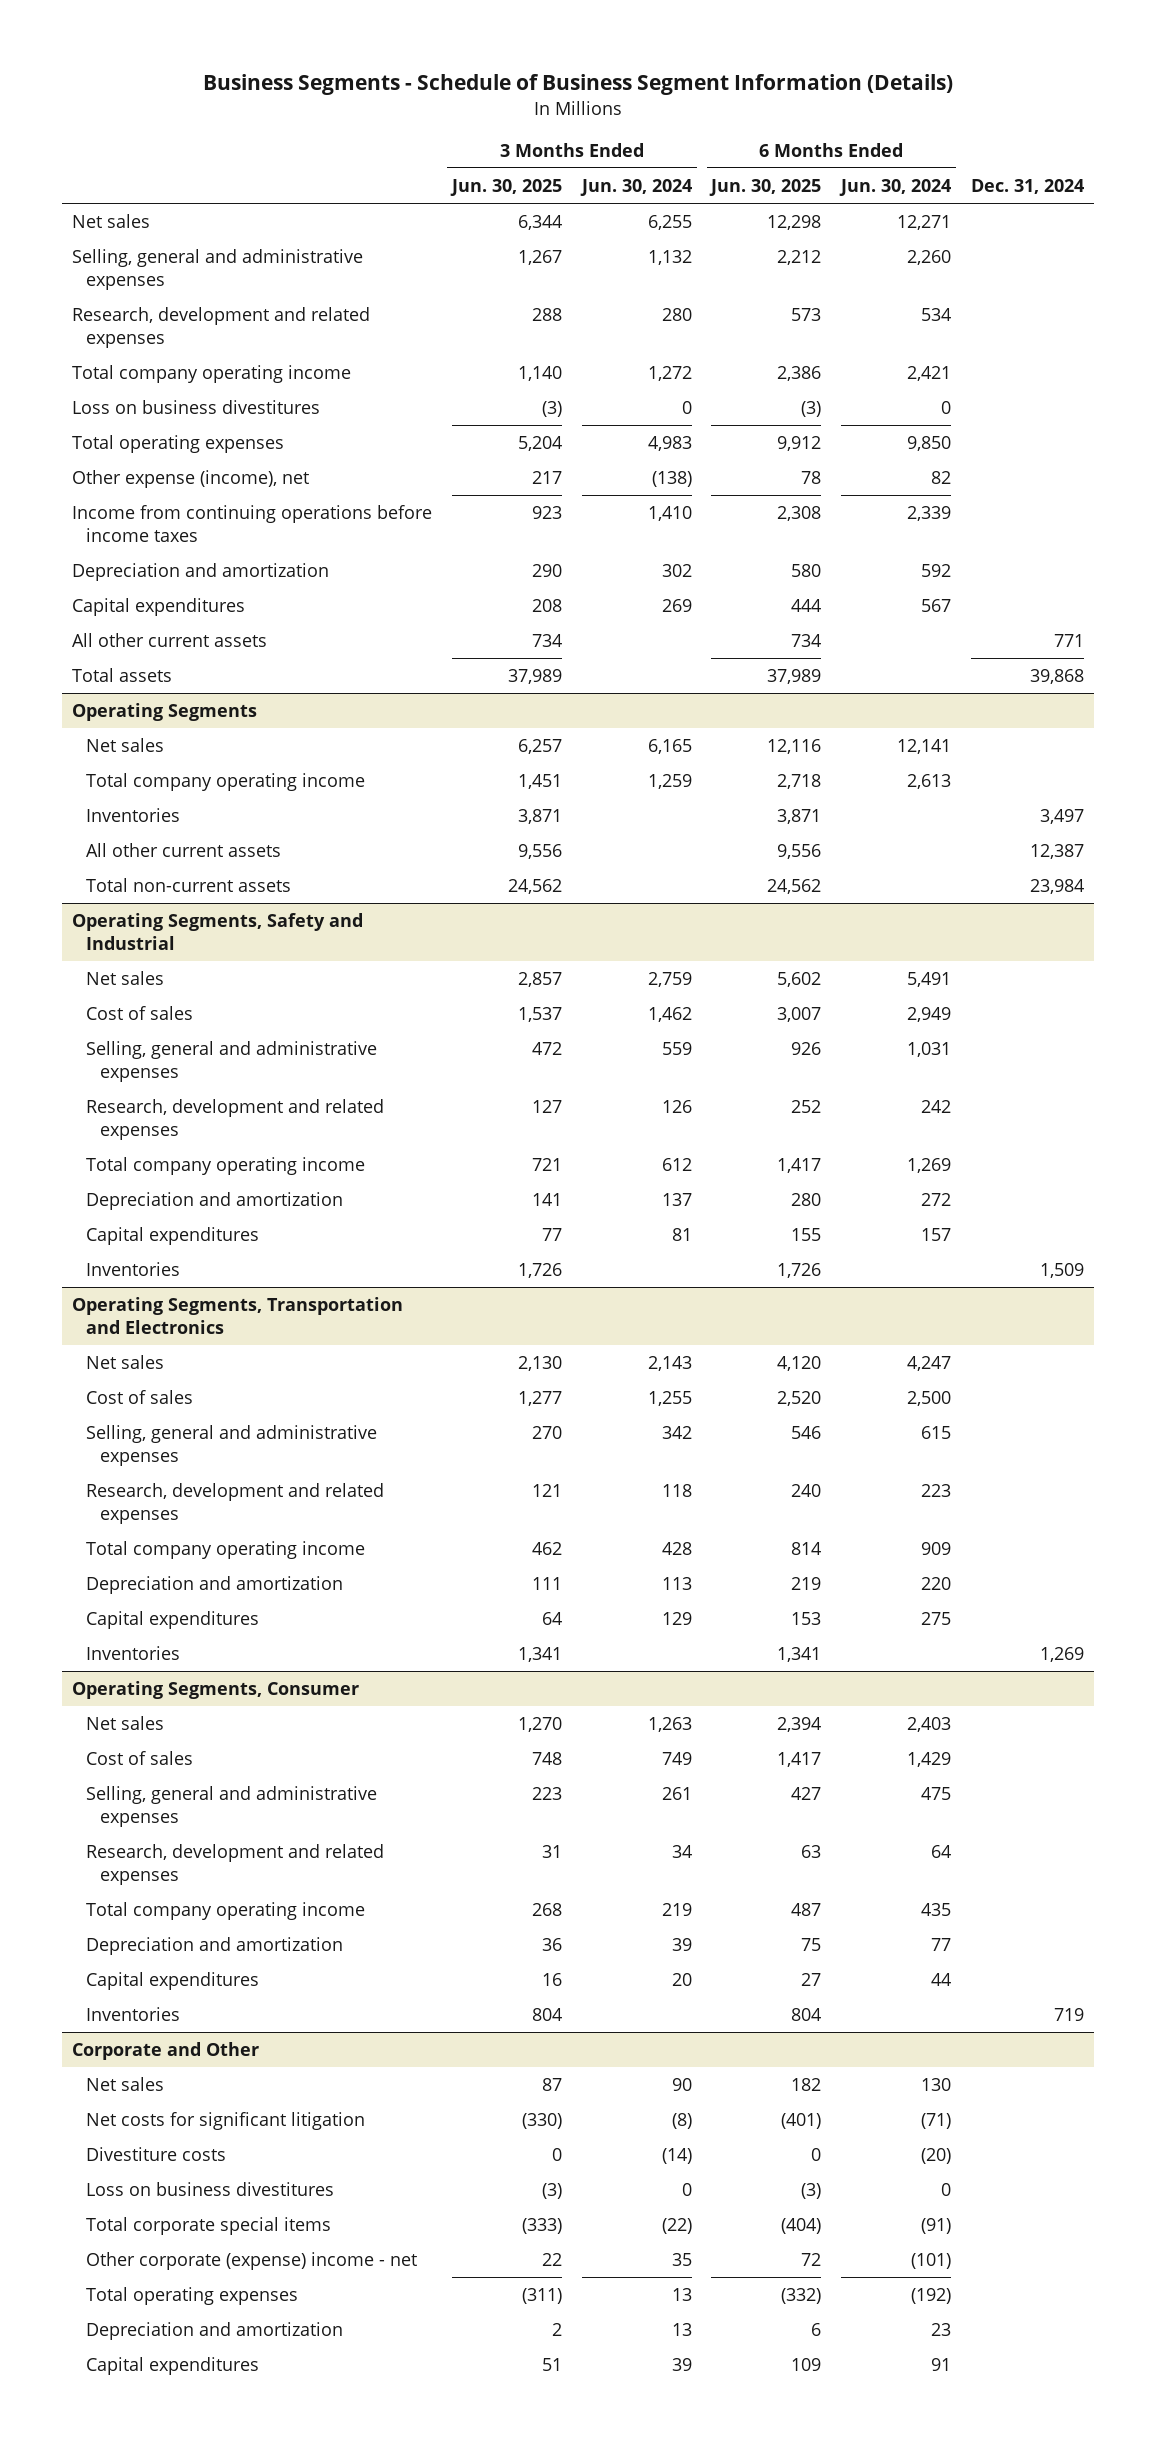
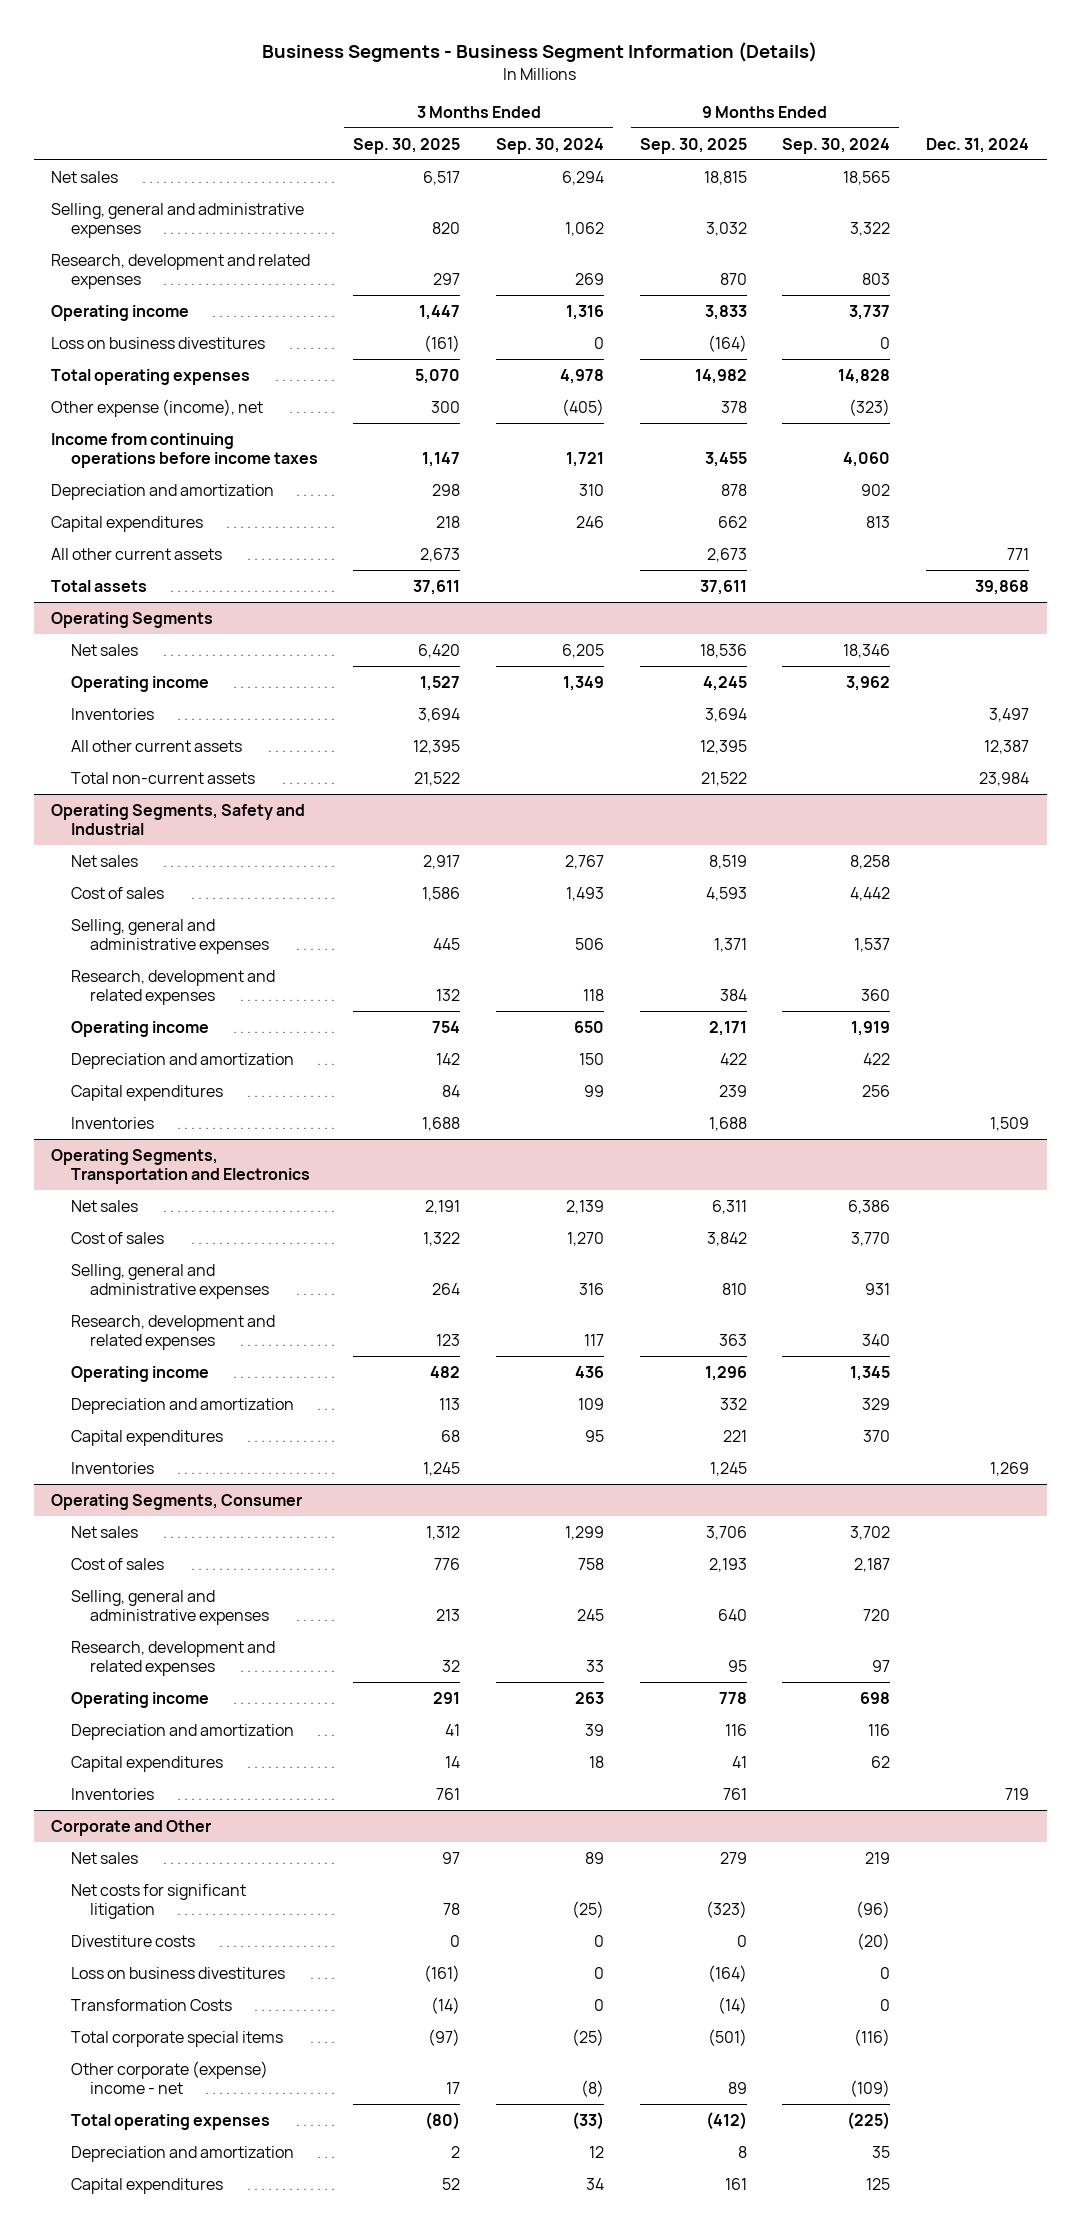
- Business Segments - Schedule of Business Segment Information (Details)
+ Business Segments - Business Segment Information (Details)
- | 3 Months Ended Jun. 30, 2025 | 3 Months Ended Jun. 30, 2024 | 6 Months Ended Jun. 30, 2025 | 6 Months Ended Jun. 30, 2024 | Dec. 31, 2024
+ | 3 Months Ended Sep. 30, 2025 | 3 Months Ended Sep. 30, 2024 | 9 Months Ended Sep. 30, 2025 | 9 Months Ended Sep. 30, 2024 | Dec. 31, 2024
- Total company operating income | 1,140 | 1,272 | 2,386 | 2,421 |
+ Operating income | 1,447 | 1,316 | 3,833 | 3,737 |
@ Operating Segments
- Total company operating income | 1,451 | 1,259 | 2,718 | 2,613 |
+ Operating income | 1,527 | 1,349 | 4,245 | 3,962 |
@ Operating Segments, Safety and Industrial
- Total company operating income | 721 | 612 | 1,417 | 1,269 |
+ Operating income | 754 | 650 | 2,171 | 1,919 |
@ Operating Segments, Transportation and Electronics
- Total company operating income | 462 | 428 | 814 | 909 |
+ Operating income | 482 | 436 | 1,296 | 1,345 |
@ Operating Segments, Consumer
- Total company operating income | 268 | 219 | 487 | 435 |
+ Operating income | 291 | 263 | 778 | 698 |
@ Corporate and Other
+ Transformation Costs | (14) | 0 | (14) | 0 |

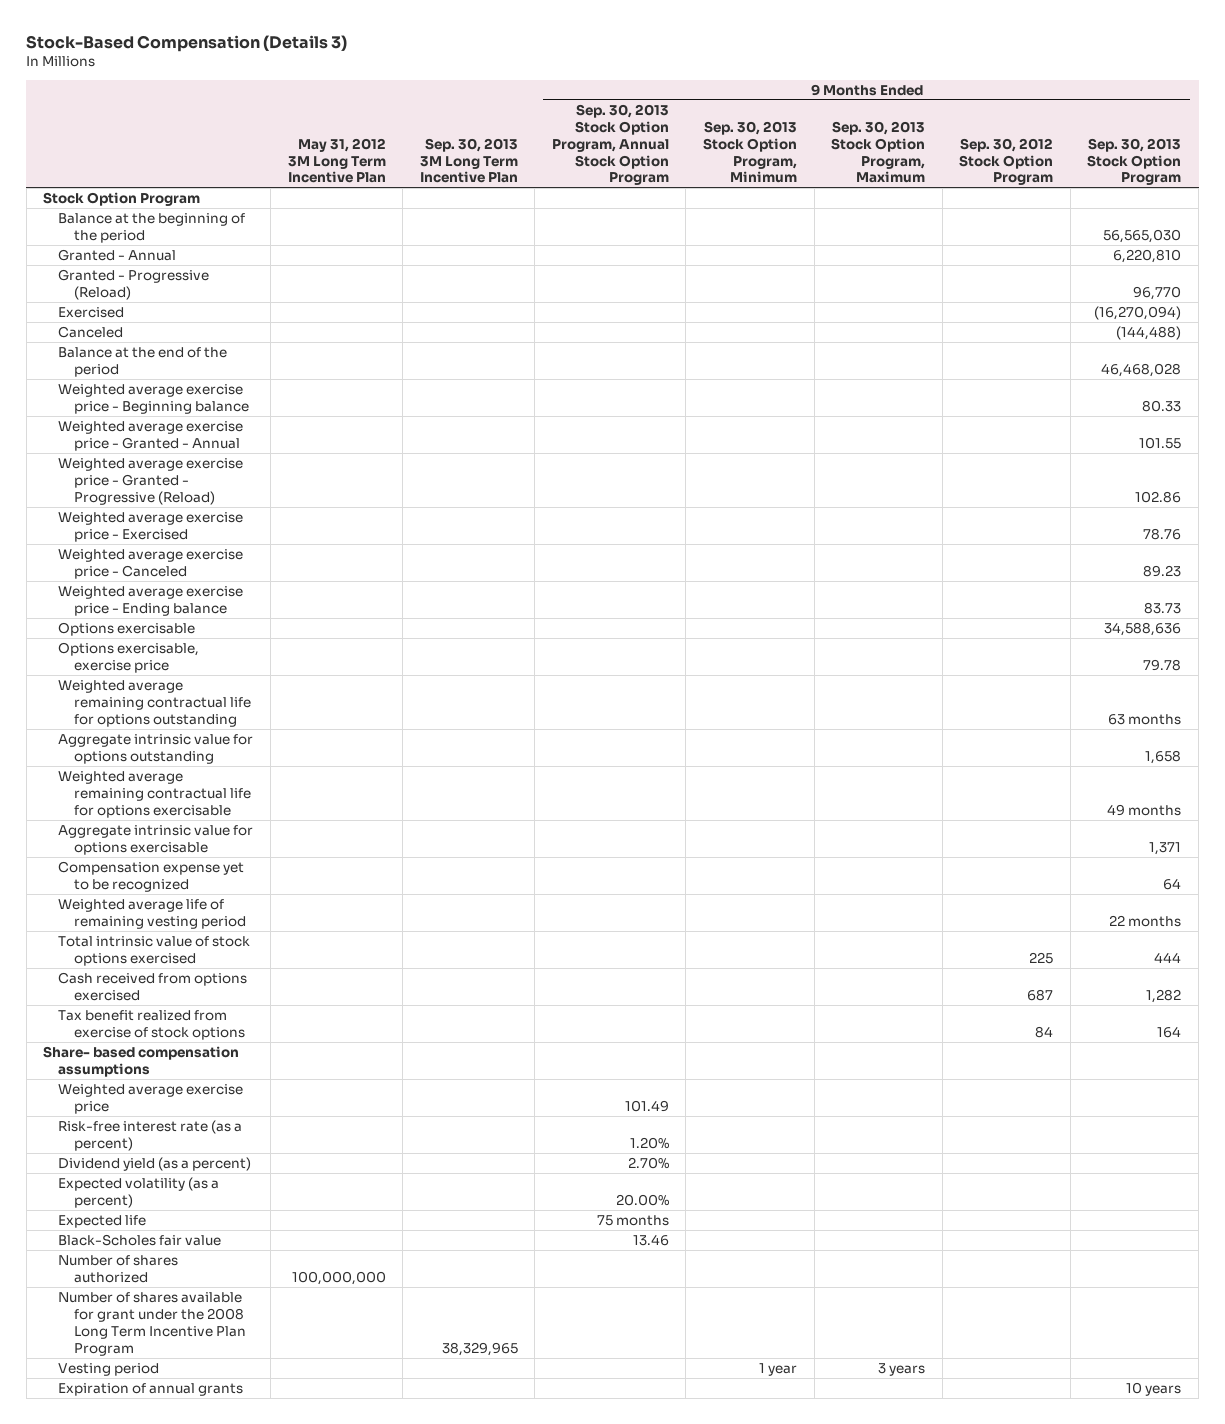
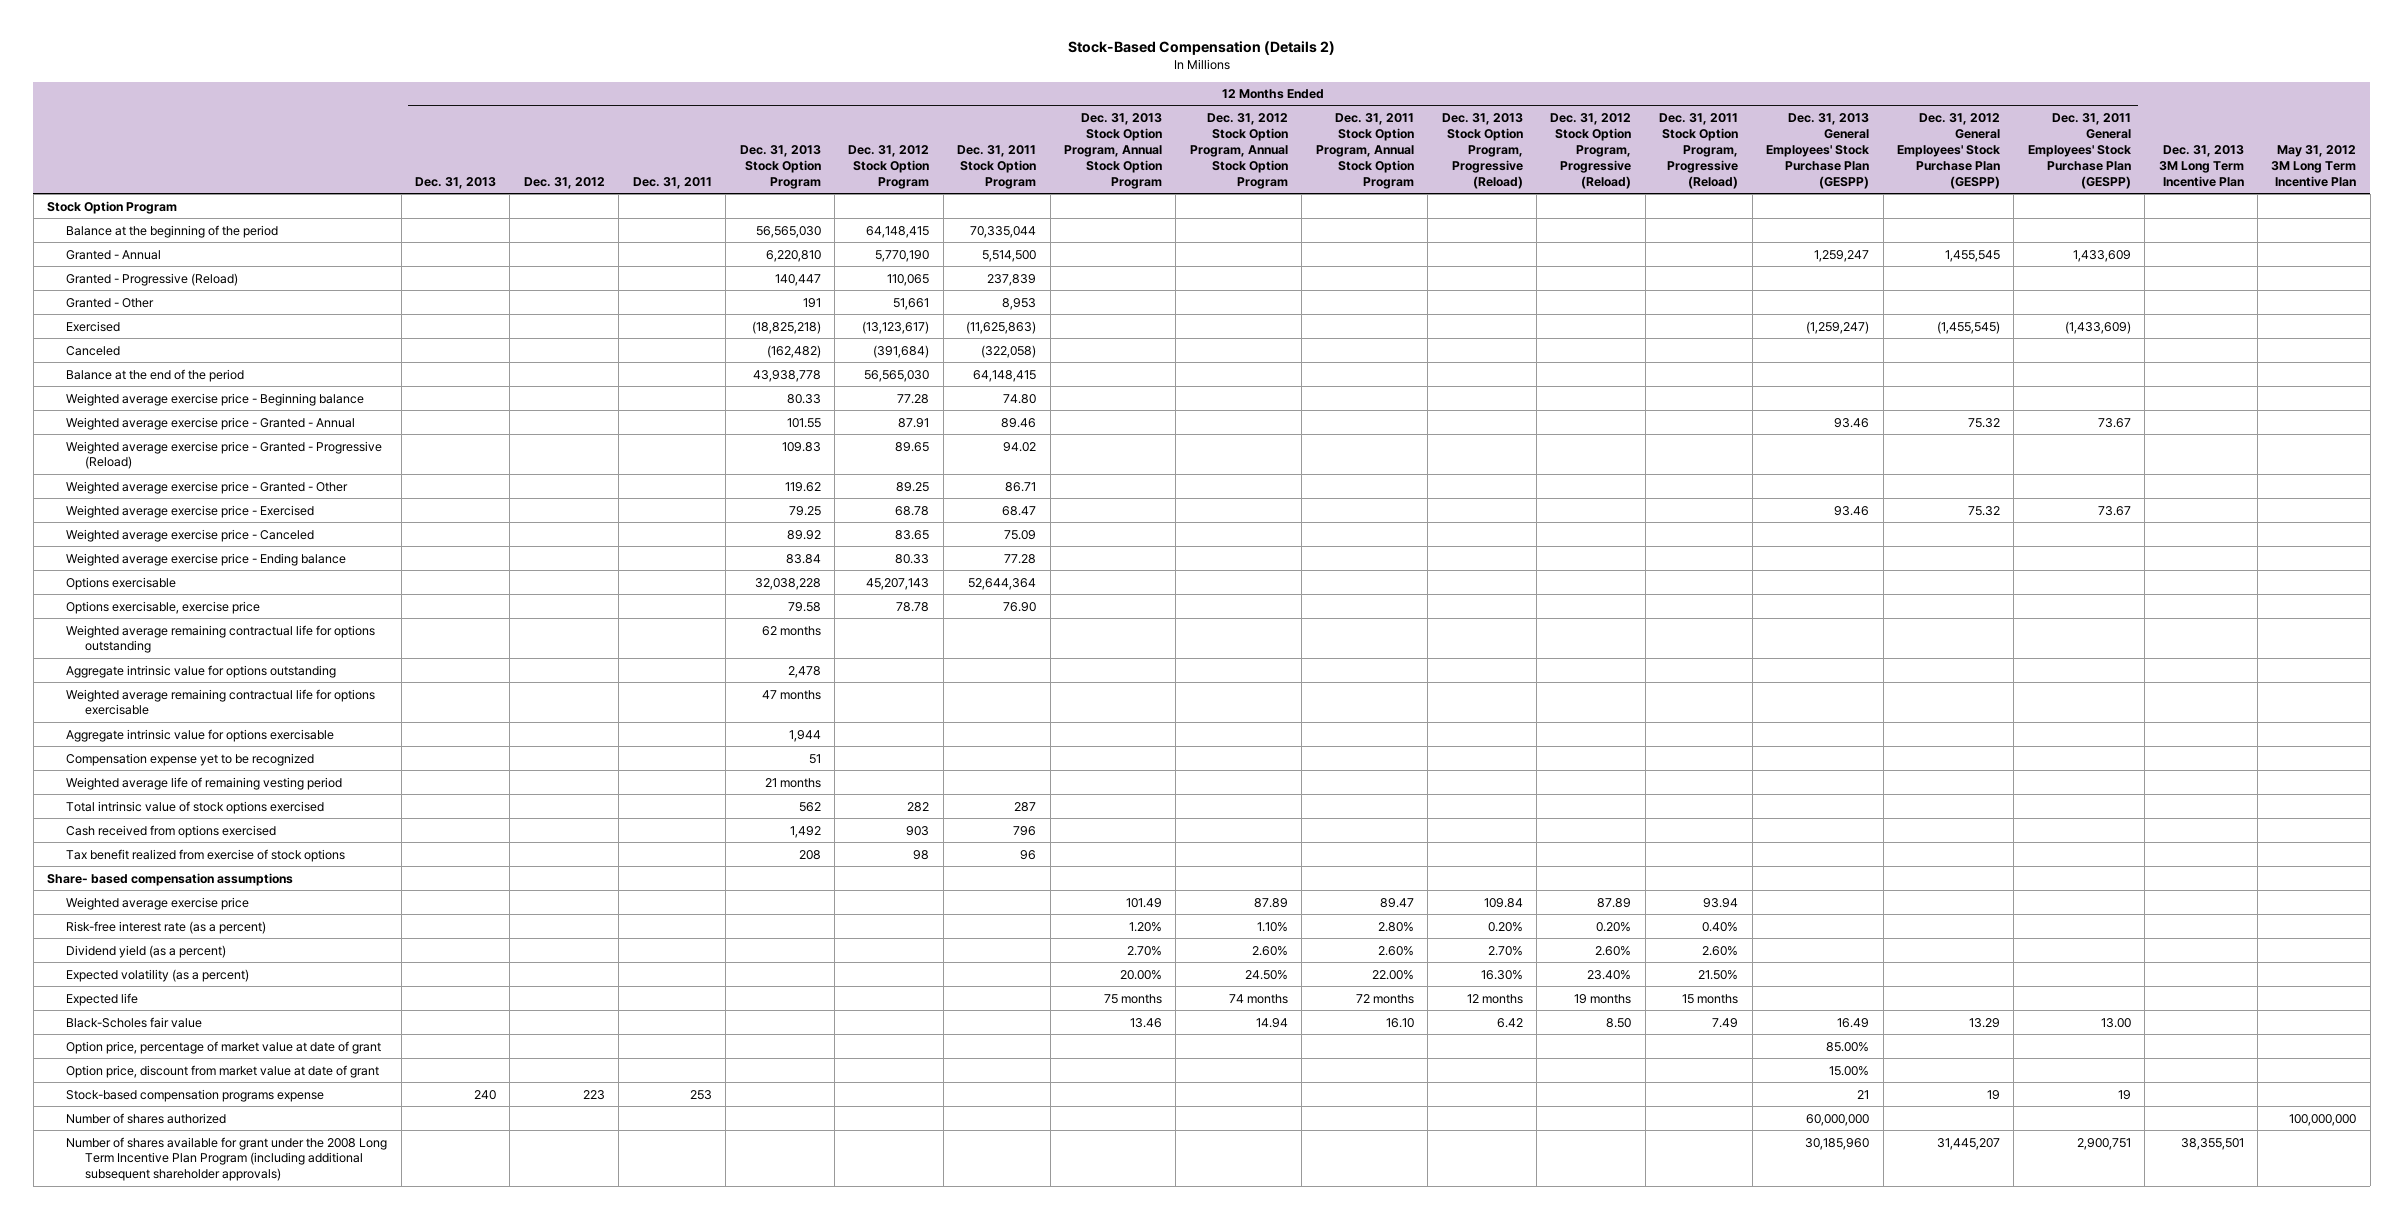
- Stock-Based Compensation (Details 3)
+ Stock-Based Compensation (Details 2)
- | May 31, 2012 3M Long Term Incentive Plan | Sep. 30, 2013 3M Long Term Incentive Plan | 9 Months Ended Sep. 30, 2013 Stock Option Program, Annual Stock Option Program | 9 Months Ended Sep. 30, 2013 Stock Option Program, Minimum | 9 Months Ended Sep. 30, 2013 Stock Option Program, Maximum | 9 Months Ended Sep. 30, 2012 Stock Option Program | 9 Months Ended Sep. 30, 2013 Stock Option Program
+ | 12 Months Ended Dec. 31, 2013 | 12 Months Ended Dec. 31, 2012 | 12 Months Ended Dec. 31, 2011 | 12 Months Ended Dec. 31, 2013 Stock Option Program | 12 Months Ended Dec. 31, 2012 Stock Option Program | 12 Months Ended Dec. 31, 2011 Stock Option Program | 12 Months Ended Dec. 31, 2013 Stock Option Program, Annual Stock Option Program | 12 Months Ended Dec. 31, 2012 Stock Option Program, Annual Stock Option Program | 12 Months Ended Dec. 31, 2011 Stock Option Program, Annual Stock Option Program | 12 Months Ended Dec. 31, 2013 Stock Option Program, Progressive (Reload) | 12 Months Ended Dec. 31, 2012 Stock Option Program, Progressive (Reload) | 12 Months Ended Dec. 31, 2011 Stock Option Program, Progressive (Reload) | 12 Months Ended Dec. 31, 2013 General Employees' Stock Purchase Plan (GESPP) | 12 Months Ended Dec. 31, 2012 General Employees' Stock Purchase Plan (GESPP) | 12 Months Ended Dec. 31, 2011 General Employees' Stock Purchase Plan (GESPP) | Dec. 31, 2013 3M Long Term Incentive Plan | May 31, 2012 3M Long Term Incentive Plan
+ Granted - Other | | | | 191 | 51,661 | 8,953 | | | | | | | | | | |
+ Weighted average exercise price - Granted - Other | | | | 119.62 | 89.25 | 86.71 | | | | | | | | | | |
+ Option price, percentage of market value at date of grant | | | | | | | | | | | | | 85.00% | | | |
+ Option price, discount from market value at date of grant | | | | | | | | | | | | | 15.00% | | | |
+ Stock-based compensation programs expense | 240 | 223 | 253 | | | | | | | | | | 21 | 19 | 19 | |
- Number of shares available for grant under the 2008 Long Term Incentive Plan Program | | 38,329,965 | | | | |
- Vesting period | | | | 1 year | 3 years | |
- Expiration of annual grants | | | | | | | 10 years
+ Number of shares available for grant under the 2008 Long Term Incentive Plan Program (including additional subsequent shareholder approvals) | | | | | | | | | | | | | 30,185,960 | 31,445,207 | 2,900,751 | 38,355,501 |

